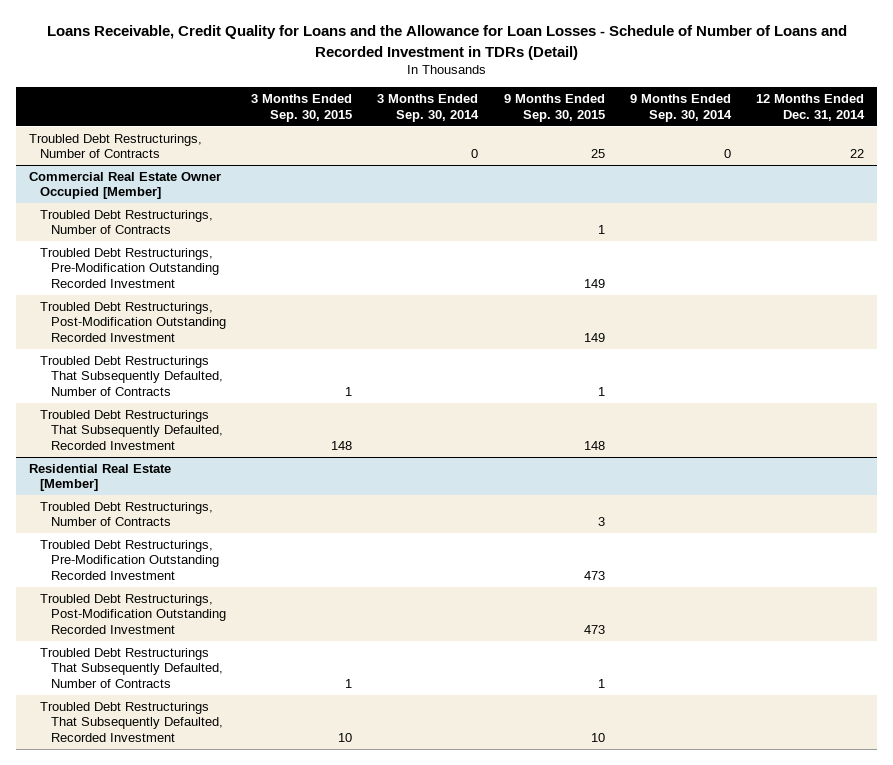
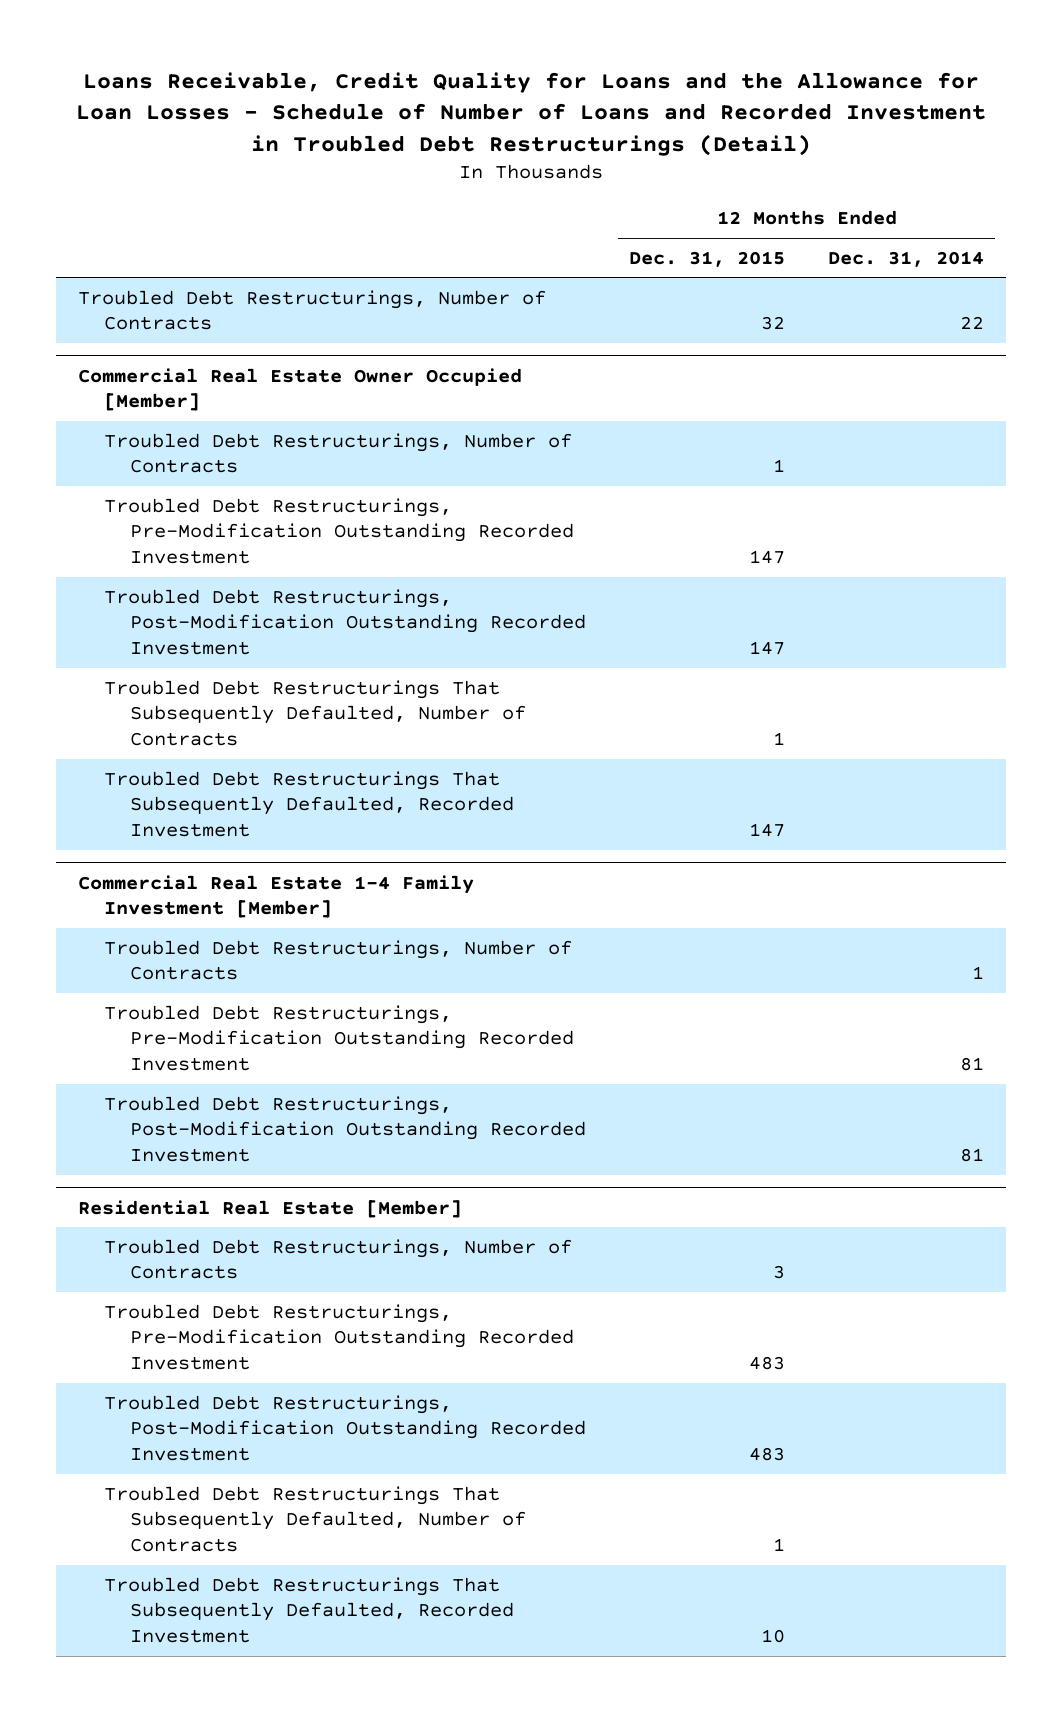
- Loans Receivable, Credit Quality for Loans and the Allowance for Loan Losses - Schedule of Number of Loans and Recorded Investment in TDRs (Detail)
+ Loans Receivable, Credit Quality for Loans and the Allowance for Loan Losses - Schedule of Number of Loans and Recorded Investment in Troubled Debt Restructurings (Detail)
- | 3 Months Ended Sep. 30, 2015 | 3 Months Ended Sep. 30, 2014 | 9 Months Ended Sep. 30, 2015 | 9 Months Ended Sep. 30, 2014 | 12 Months Ended Dec. 31, 2014
+ | 12 Months Ended Dec. 31, 2015 | 12 Months Ended Dec. 31, 2014
+ Commercial Real Estate 1-4 Family Investment [Member]
+ Troubled Debt Restructurings, Number of Contracts | | 1
+ Troubled Debt Restructurings, Pre-Modification Outstanding Recorded Investment | | 81
+ Troubled Debt Restructurings, Post-Modification Outstanding Recorded Investment | | 81

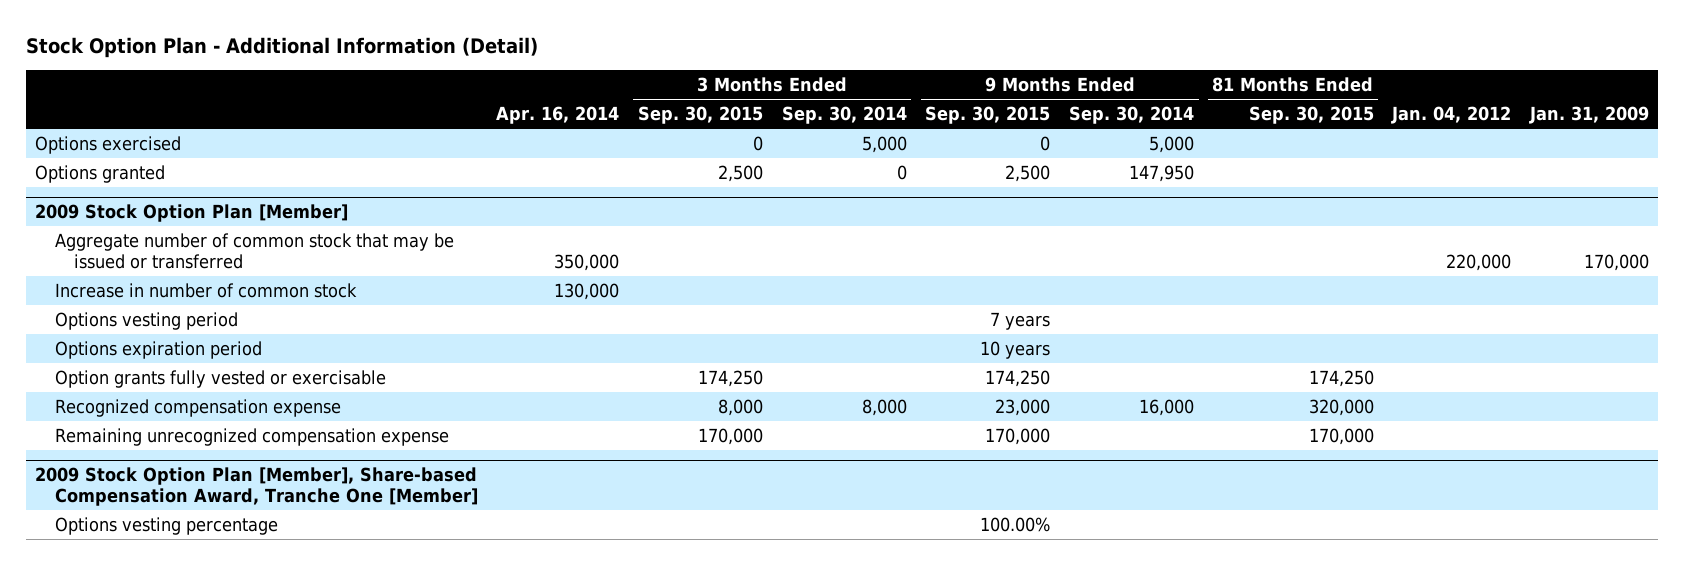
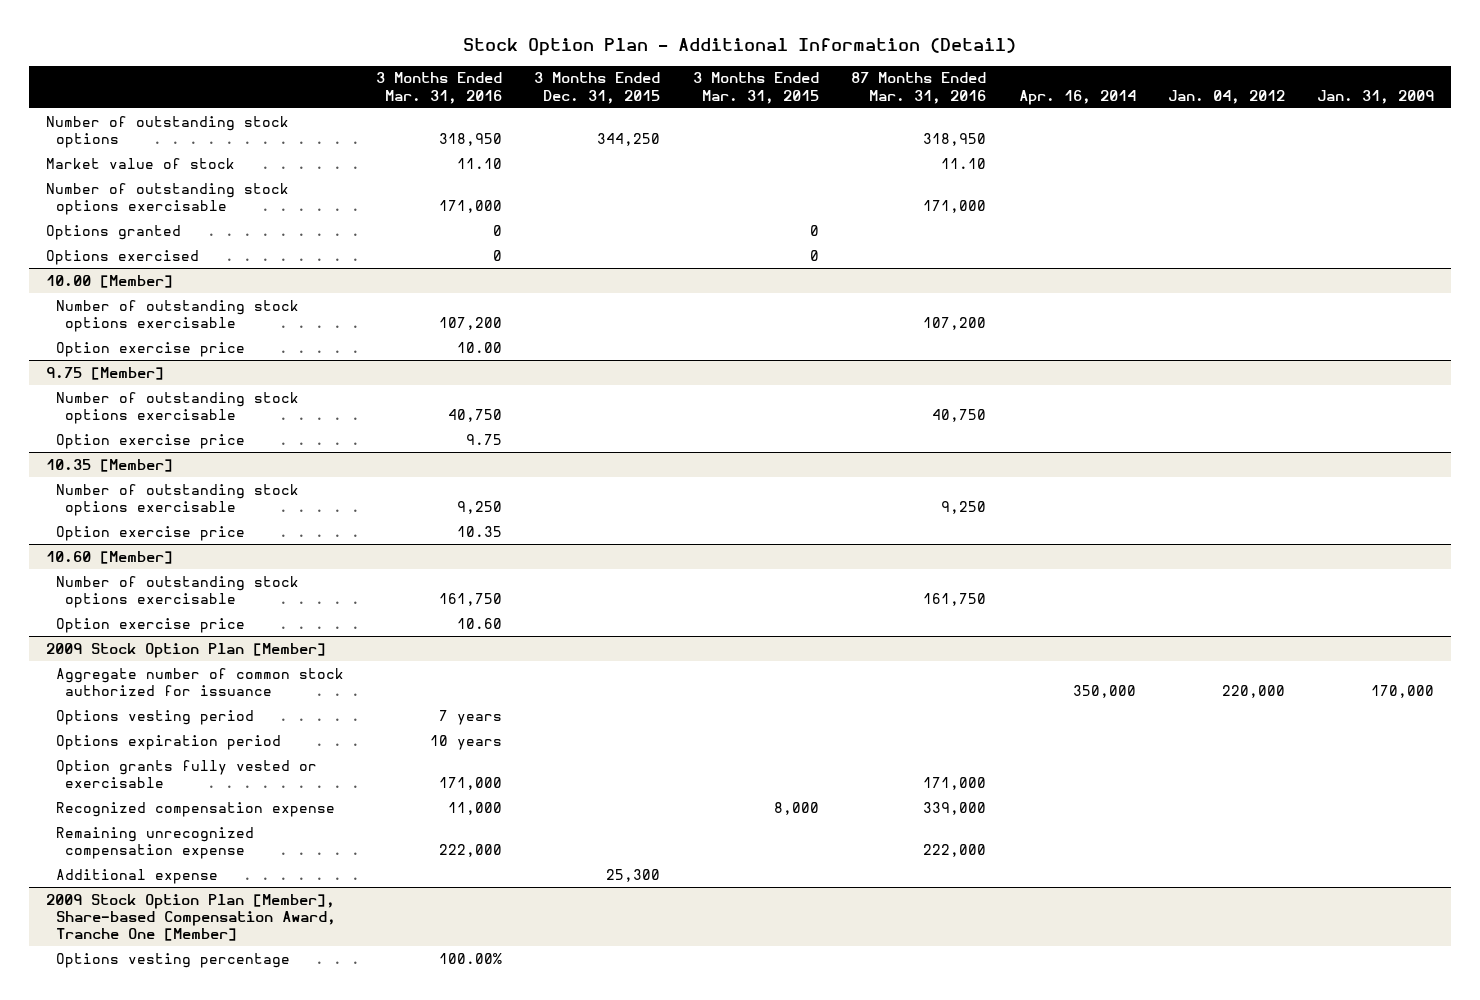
- | Apr. 16, 2014 | 3 Months Ended Sep. 30, 2015 | 3 Months Ended Sep. 30, 2014 | 9 Months Ended Sep. 30, 2015 | 9 Months Ended Sep. 30, 2014 | 81 Months Ended Sep. 30, 2015 | Jan. 04, 2012 | Jan. 31, 2009
+ | 3 Months Ended Mar. 31, 2016 | 3 Months Ended Dec. 31, 2015 | 3 Months Ended Mar. 31, 2015 | 87 Months Ended Mar. 31, 2016 | Apr. 16, 2014 | Jan. 04, 2012 | Jan. 31, 2009
+ Number of outstanding stock options | 318,950 | 344,250 | | 318,950 | | |
+ Market value of stock | 11.10 | | | 11.10 | | |
+ Number of outstanding stock options exercisable | 171,000 | | | 171,000 | | |
moved down: Options exercised | 0 | | 0 | | | |
+ 10.00 [Member]
+ Number of outstanding stock options exercisable | 107,200 | | | 107,200 | | |
+ Option exercise price | 10.00 | | | | | |
+ 9.75 [Member]
+ Number of outstanding stock options exercisable | 40,750 | | | 40,750 | | |
+ Option exercise price | 9.75 | | | | | |
+ 10.35 [Member]
+ Number of outstanding stock options exercisable | 9,250 | | | 9,250 | | |
+ Option exercise price | 10.35 | | | | | |
+ 10.60 [Member]
+ Number of outstanding stock options exercisable | 161,750 | | | 161,750 | | |
+ Option exercise price | 10.60 | | | | | |
@ 2009 Stock Option Plan [Member]
- Aggregate number of common stock that may be issued or transferred | 350,000 | | | | | | 220,000 | 170,000
- Increase in number of common stock | 130,000 | | | | | | |
+ Aggregate number of common stock authorized for issuance | | | | | 350,000 | 220,000 | 170,000
+ Additional expense | | 25,300 | | | | |

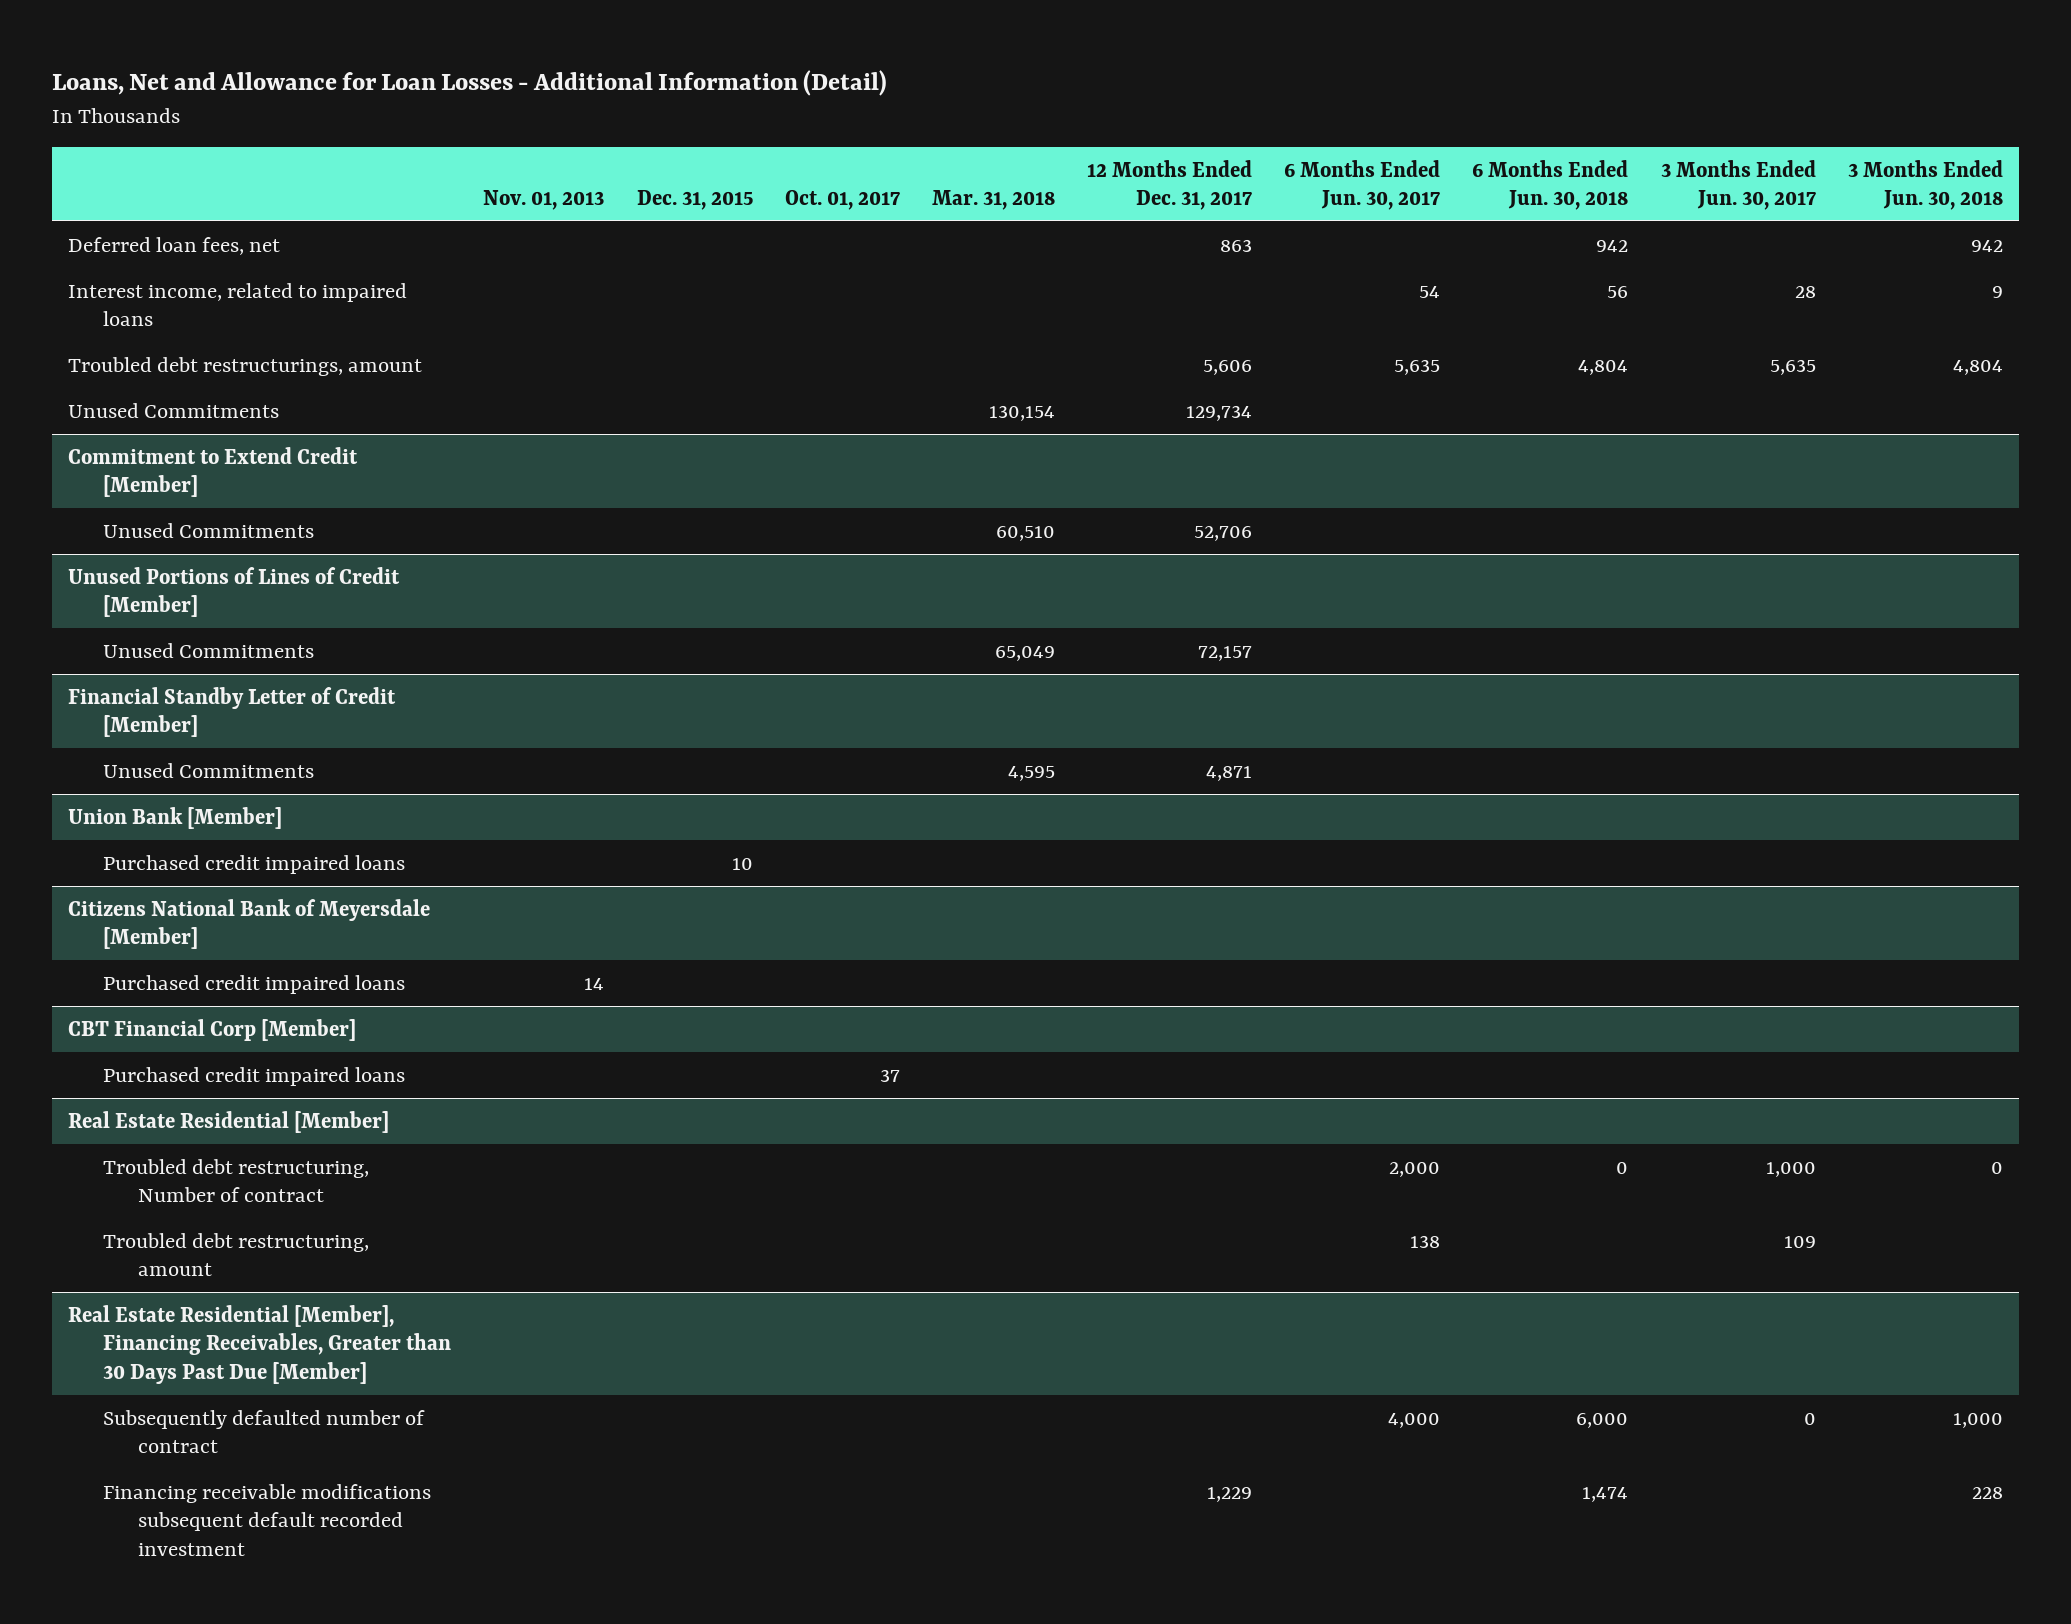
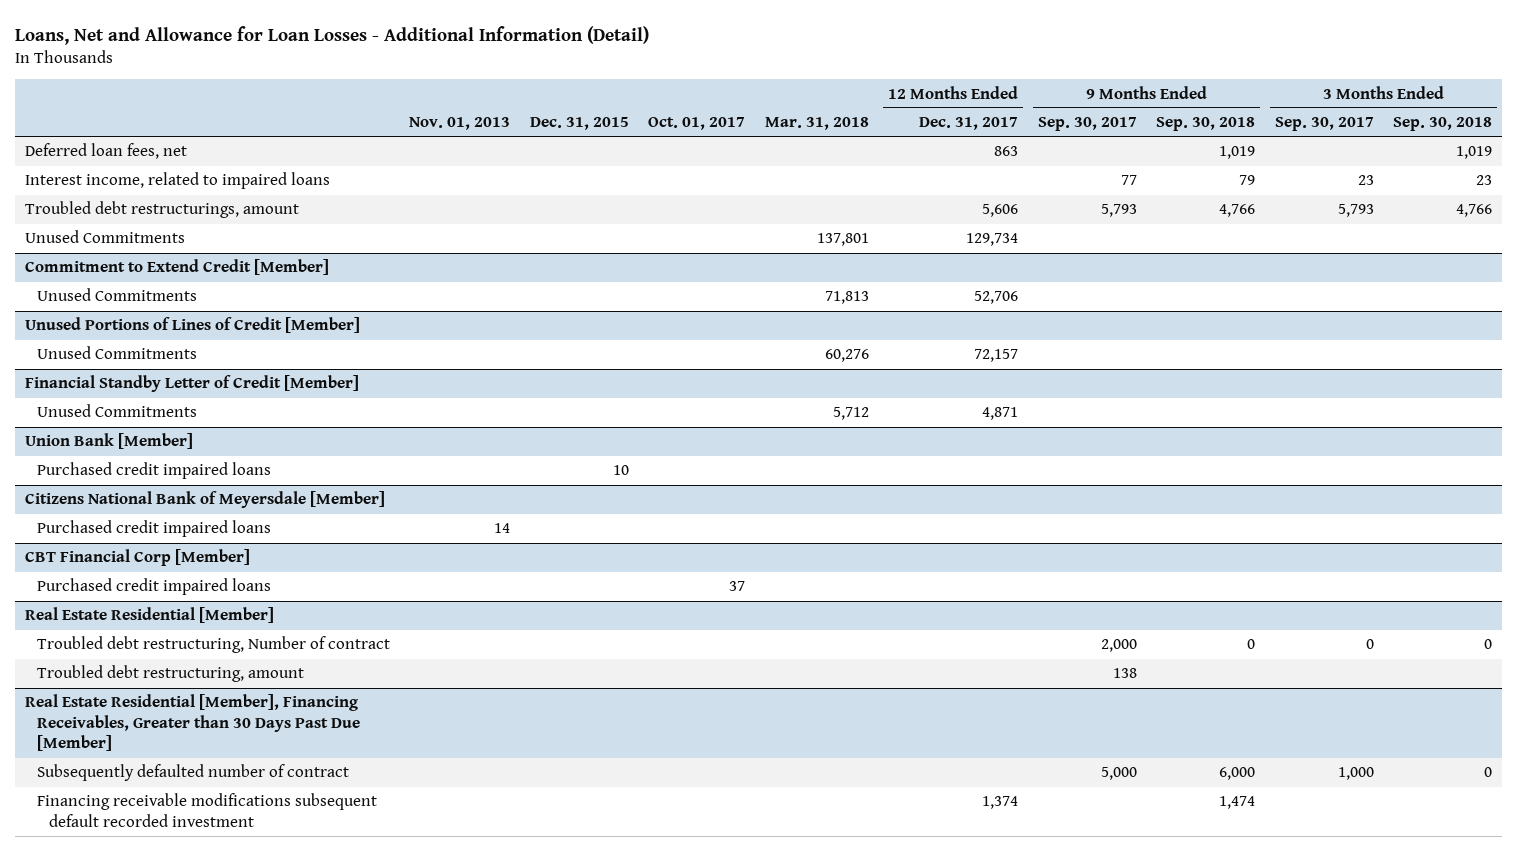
- | Nov. 01, 2013 | Dec. 31, 2015 | Oct. 01, 2017 | Mar. 31, 2018 | 12 Months Ended Dec. 31, 2017 | 6 Months Ended Jun. 30, 2017 | 6 Months Ended Jun. 30, 2018 | 3 Months Ended Jun. 30, 2017 | 3 Months Ended Jun. 30, 2018
+ | Nov. 01, 2013 | Dec. 31, 2015 | Oct. 01, 2017 | Mar. 31, 2018 | 12 Months Ended Dec. 31, 2017 | 9 Months Ended Sep. 30, 2017 | 9 Months Ended Sep. 30, 2018 | 3 Months Ended Sep. 30, 2017 | 3 Months Ended Sep. 30, 2018
- Unused Commitments | | | | 130,154 | 129,734 | | | |
+ Unused Commitments | | | | 137,801 | 129,734 | | | |
@ Commitment to Extend Credit [Member]
- Unused Commitments | | | | 60,510 | 52,706 | | | |
+ Unused Commitments | | | | 71,813 | 52,706 | | | |
@ Unused Portions of Lines of Credit [Member]
- Unused Commitments | | | | 65,049 | 72,157 | | | |
+ Unused Commitments | | | | 60,276 | 72,157 | | | |
@ Financial Standby Letter of Credit [Member]
- Unused Commitments | | | | 4,595 | 4,871 | | | |
+ Unused Commitments | | | | 5,712 | 4,871 | | | |
@ Real Estate Residential [Member], Financing Receivables, Greater than 30 Days Past Due [Member]
- Financing receivable modifications subsequent default recorded investment | | | | | 1,229 | | 1,474 | | 228
+ Financing receivable modifications subsequent default recorded investment | | | | | 1,374 | | 1,474 | |

